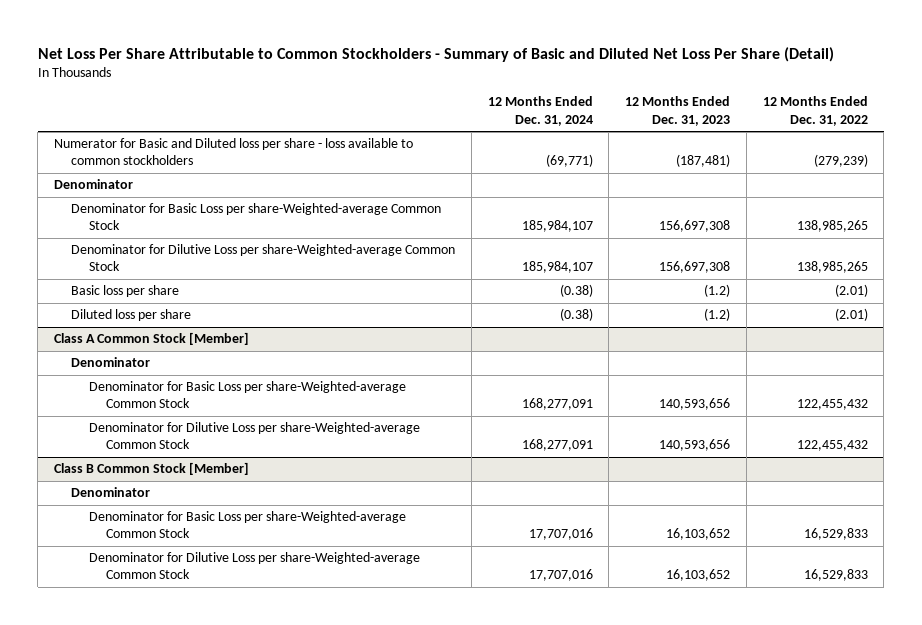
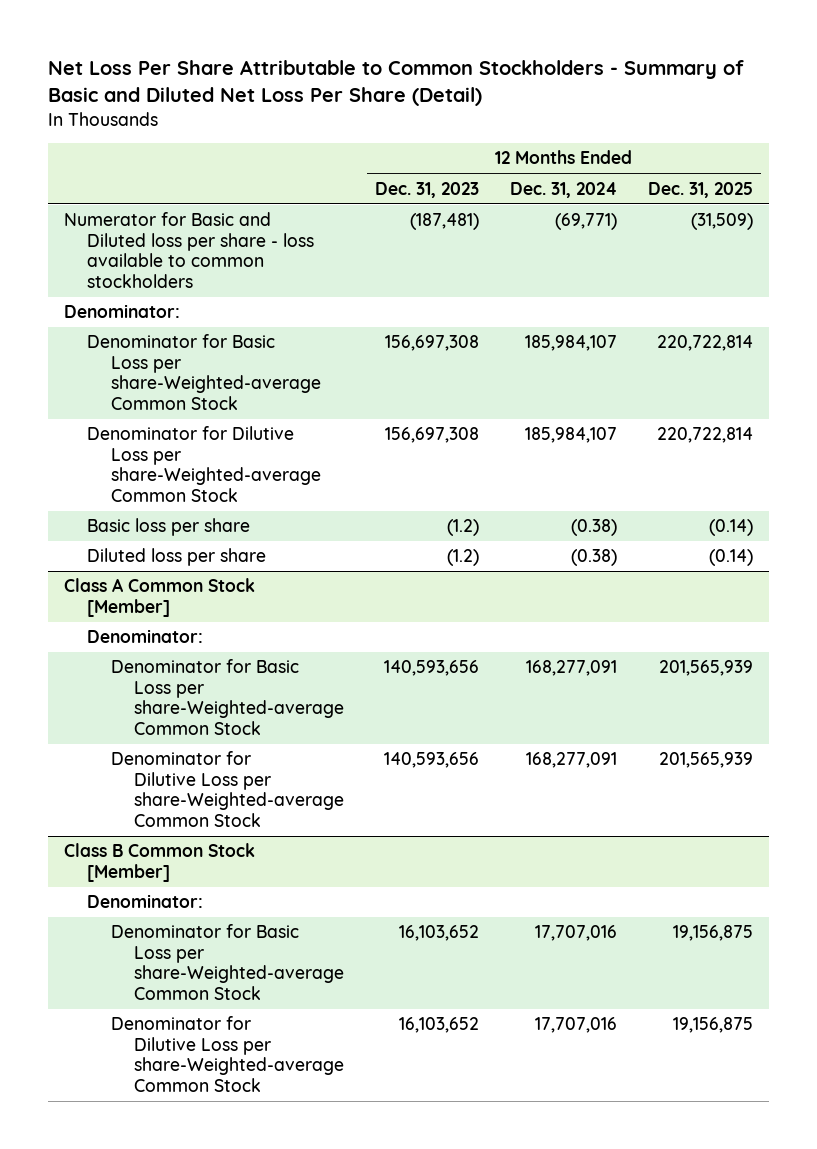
- | 12 Months Ended Dec. 31, 2024 | 12 Months Ended Dec. 31, 2023 | 12 Months Ended Dec. 31, 2022
+ | 12 Months Ended Dec. 31, 2023 | 12 Months Ended Dec. 31, 2024 | 12 Months Ended Dec. 31, 2025
- Denominator
+ Denominator:
@ Class A Common Stock [Member]
- Denominator
+ Denominator:
@ Class B Common Stock [Member]
- Denominator
+ Denominator:

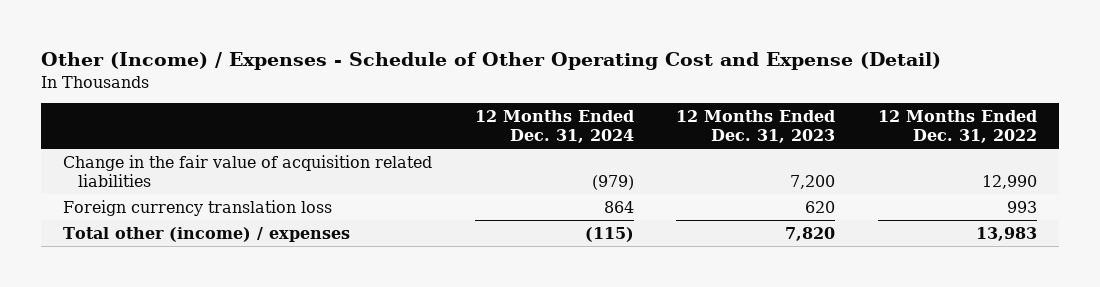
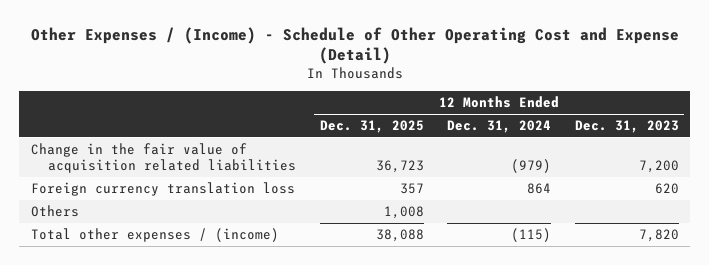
- Other (Income) / Expenses - Schedule of Other Operating Cost and Expense (Detail)
+ Other Expenses / (Income) - Schedule of Other Operating Cost and Expense (Detail)
- | 12 Months Ended Dec. 31, 2024 | 12 Months Ended Dec. 31, 2023 | 12 Months Ended Dec. 31, 2022
+ | 12 Months Ended Dec. 31, 2025 | 12 Months Ended Dec. 31, 2024 | 12 Months Ended Dec. 31, 2023
- Total other (income) / expenses | (115) | 7,820 | 13,983
+ Others | 1,008 | |
+ Total other expenses / (income) | 38,088 | (115) | 7,820

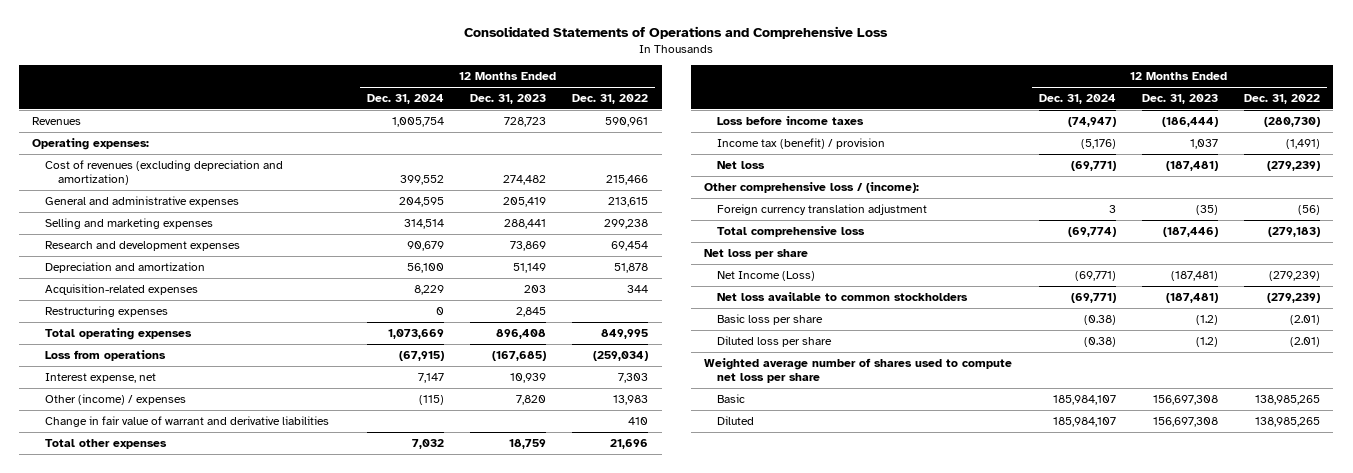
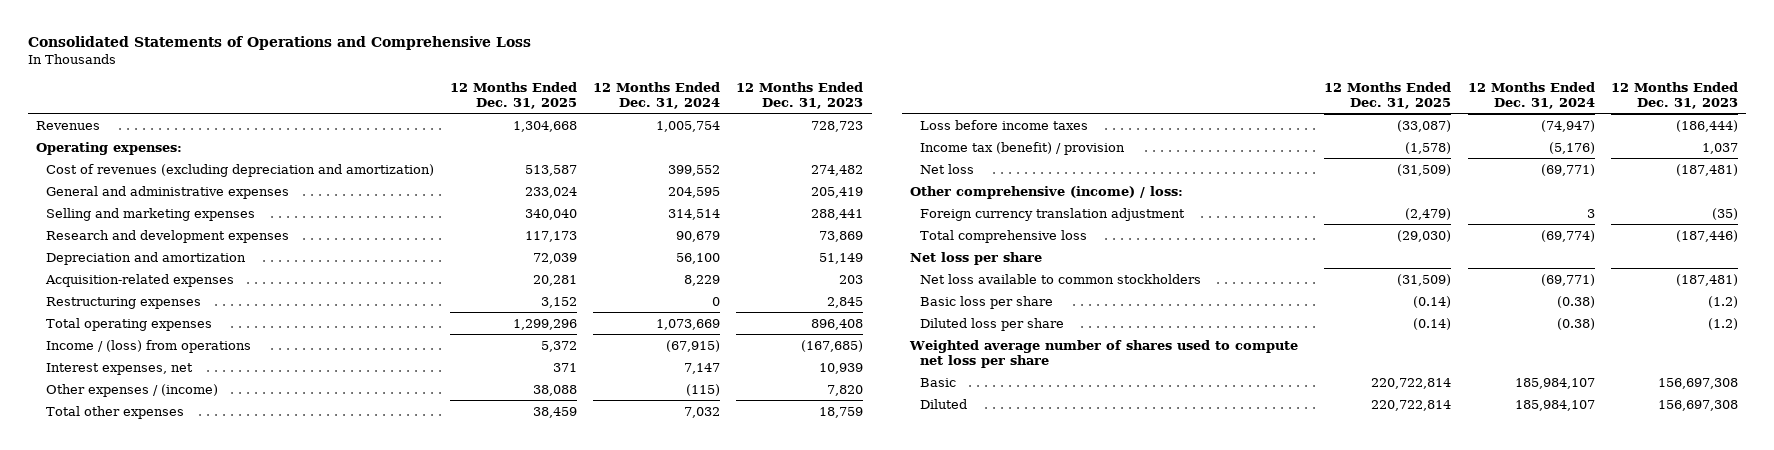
- | 12 Months Ended Dec. 31, 2024 | 12 Months Ended Dec. 31, 2023 | 12 Months Ended Dec. 31, 2022
+ | 12 Months Ended Dec. 31, 2025 | 12 Months Ended Dec. 31, 2024 | 12 Months Ended Dec. 31, 2023
- Loss from operations | (67,915) | (167,685) | (259,034)
- Interest expense, net | 7,147 | 10,939 | 7,303
- Other (income) / expenses | (115) | 7,820 | 13,983
- Change in fair value of warrant and derivative liabilities | | | 410
+ Income / (loss) from operations | 5,372 | (67,915) | (167,685)
+ Interest expenses, net | 371 | 7,147 | 10,939
+ Other expenses / (income) | 38,088 | (115) | 7,820
- Other comprehensive loss / (income):
+ Other comprehensive (income) / loss:
- Net Income (Loss) | (69,771) | (187,481) | (279,239)

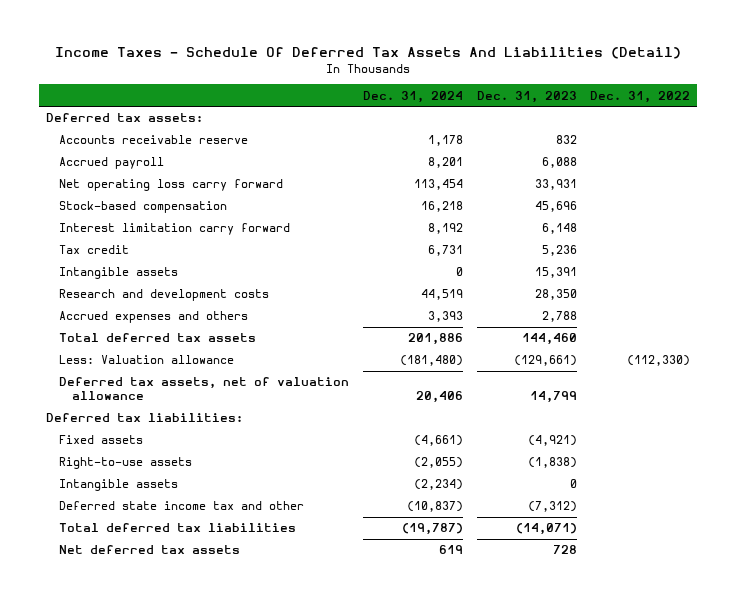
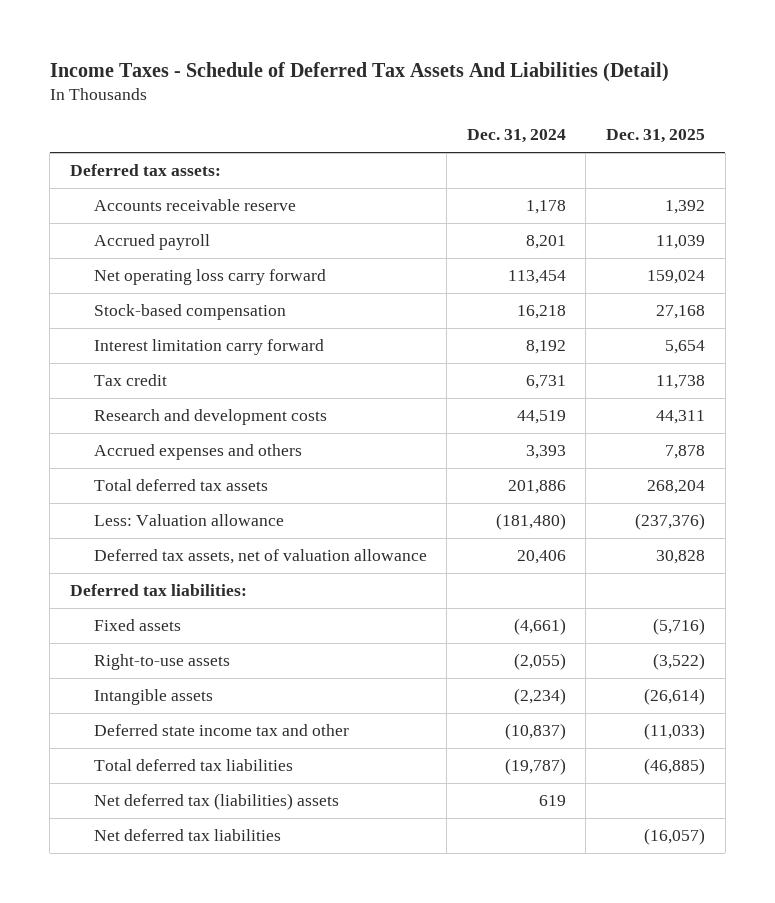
- Income Taxes - Schedule Of Deferred Tax Assets And Liabilities (Detail)
+ Income Taxes - Schedule of Deferred Tax Assets And Liabilities (Detail)
- | Dec. 31, 2024 | Dec. 31, 2023 | Dec. 31, 2022
+ | Dec. 31, 2024 | Dec. 31, 2025
- Intangible assets | 0 | 15,391 |
- Net deferred tax assets | 619 | 728 |
+ Net deferred tax (liabilities) assets | 619 |
+ Net deferred tax liabilities | | (16,057)

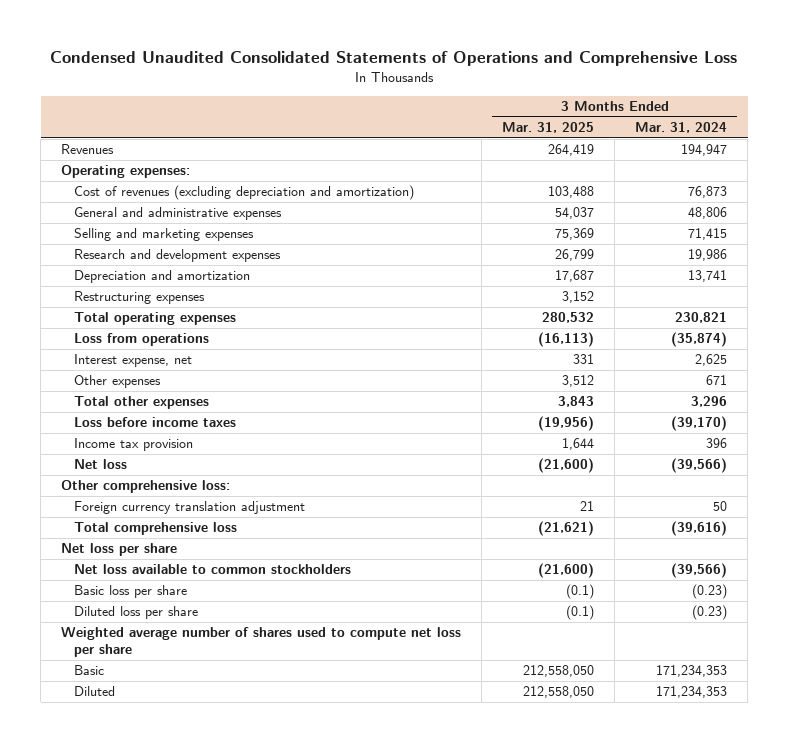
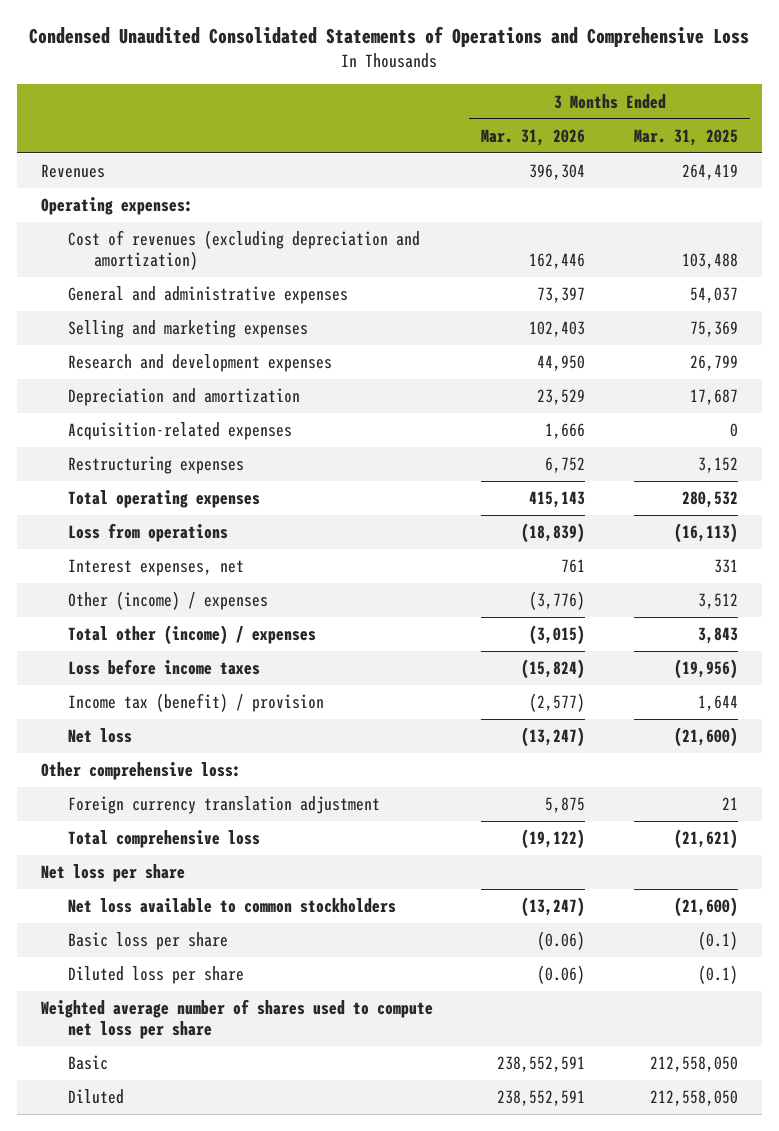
- | 3 Months Ended Mar. 31, 2025 | 3 Months Ended Mar. 31, 2024
+ | 3 Months Ended Mar. 31, 2026 | 3 Months Ended Mar. 31, 2025
+ Acquisition-related expenses | 1,666 | 0
- Interest expense, net | 331 | 2,625
- Other expenses | 3,512 | 671
- Total other expenses | 3,843 | 3,296
+ Interest expenses, net | 761 | 331
+ Other (income) / expenses | (3,776) | 3,512
+ Total other (income) / expenses | (3,015) | 3,843
- Income tax provision | 1,644 | 396
+ Income tax (benefit) / provision | (2,577) | 1,644

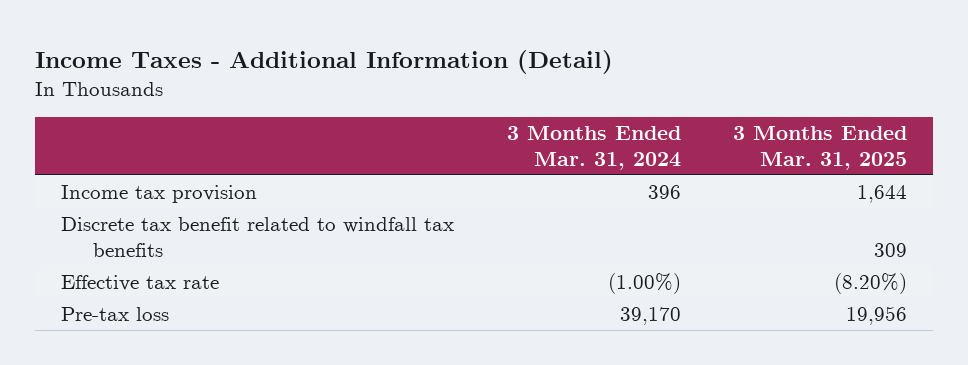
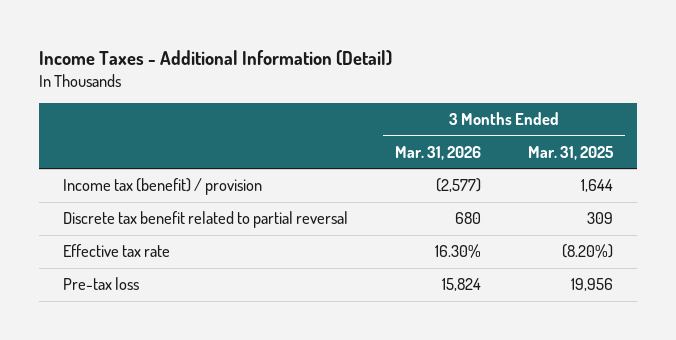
- | 3 Months Ended Mar. 31, 2024 | 3 Months Ended Mar. 31, 2025
+ | 3 Months Ended Mar. 31, 2026 | 3 Months Ended Mar. 31, 2025
- Income tax provision | 396 | 1,644
- Discrete tax benefit related to windfall tax benefits | | 309
+ Income tax (benefit) / provision | (2,577) | 1,644
+ Discrete tax benefit related to partial reversal | 680 | 309

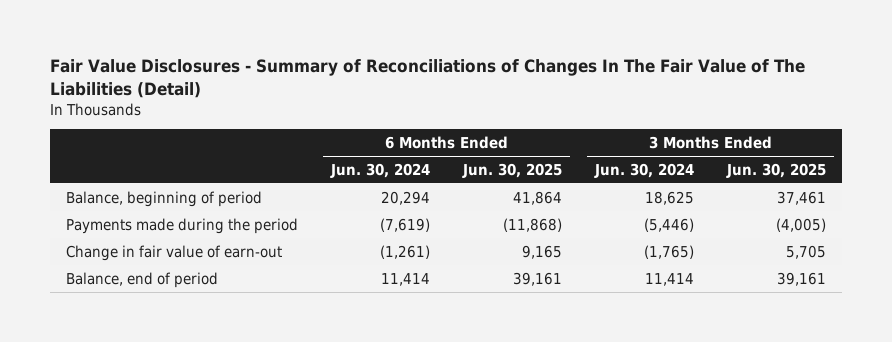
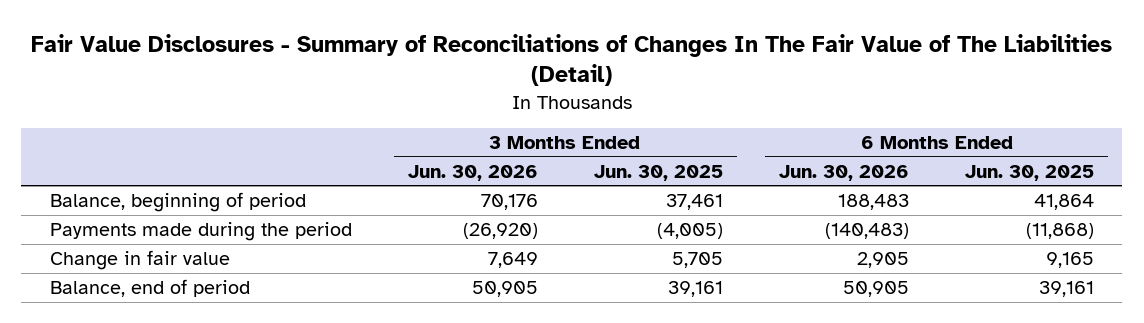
- | 6 Months Ended Jun. 30, 2024 | 6 Months Ended Jun. 30, 2025 | 3 Months Ended Jun. 30, 2024 | 3 Months Ended Jun. 30, 2025
+ | 3 Months Ended Jun. 30, 2026 | 3 Months Ended Jun. 30, 2025 | 6 Months Ended Jun. 30, 2026 | 6 Months Ended Jun. 30, 2025
- Change in fair value of earn-out | (1,261) | 9,165 | (1,765) | 5,705
+ Change in fair value | 7,649 | 5,705 | 2,905 | 9,165

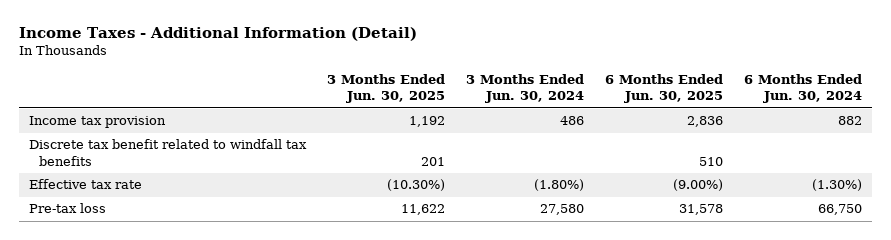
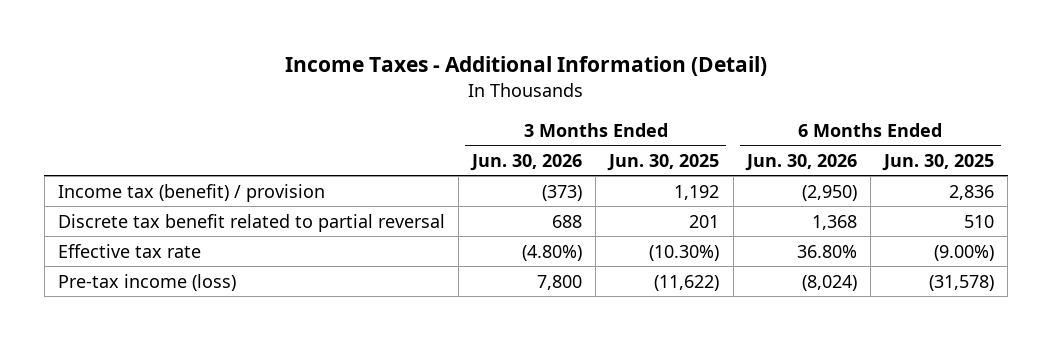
- | 3 Months Ended Jun. 30, 2025 | 3 Months Ended Jun. 30, 2024 | 6 Months Ended Jun. 30, 2025 | 6 Months Ended Jun. 30, 2024
+ | 3 Months Ended Jun. 30, 2026 | 3 Months Ended Jun. 30, 2025 | 6 Months Ended Jun. 30, 2026 | 6 Months Ended Jun. 30, 2025
- Income tax provision | 1,192 | 486 | 2,836 | 882
- Discrete tax benefit related to windfall tax benefits | 201 | | 510 |
+ Income tax (benefit) / provision | (373) | 1,192 | (2,950) | 2,836
+ Discrete tax benefit related to partial reversal | 688 | 201 | 1,368 | 510
- Pre-tax loss | 11,622 | 27,580 | 31,578 | 66,750
+ Pre-tax income (loss) | 7,800 | (11,622) | (8,024) | (31,578)

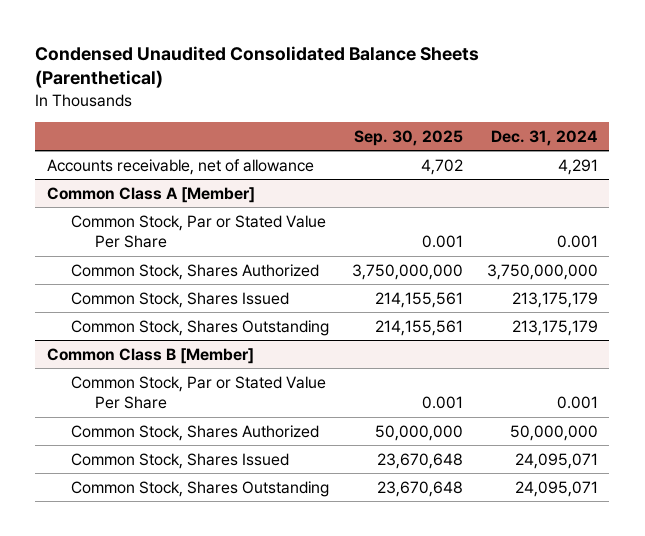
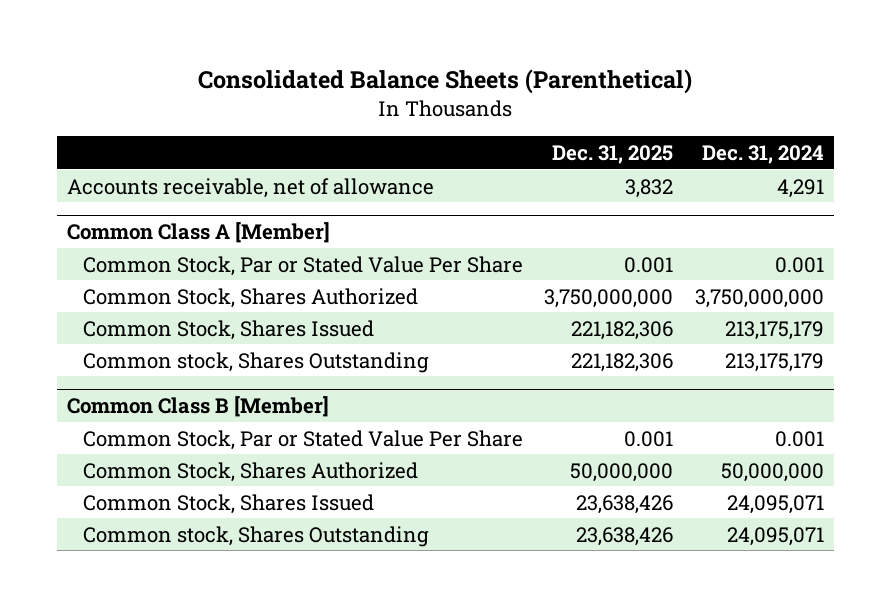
- Condensed Unaudited Consolidated Balance Sheets (Parenthetical)
+ Consolidated Balance Sheets (Parenthetical)
- | Sep. 30, 2025 | Dec. 31, 2024
+ | Dec. 31, 2025 | Dec. 31, 2024
@ Common Class A [Member]
- Common Stock, Shares Outstanding | 214,155,561 | 213,175,179
+ Common stock, Shares Outstanding | 221,182,306 | 213,175,179
@ Common Class B [Member]
- Common Stock, Shares Outstanding | 23,670,648 | 24,095,071
+ Common stock, Shares Outstanding | 23,638,426 | 24,095,071

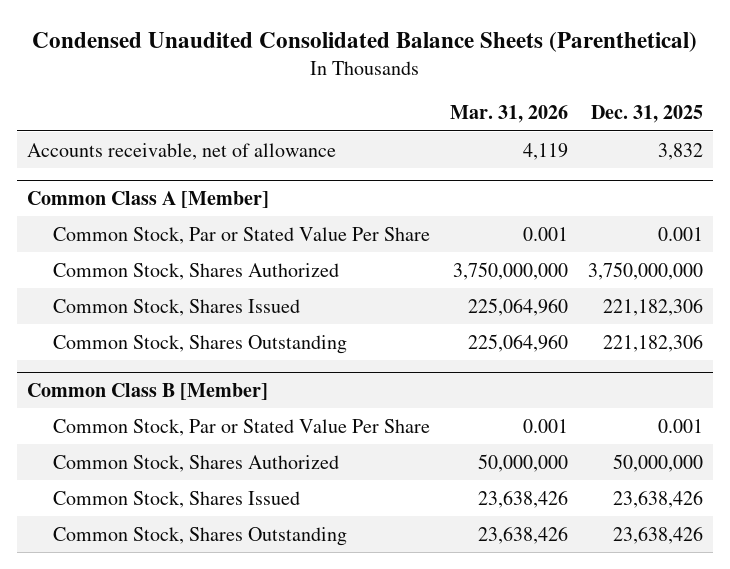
- Consolidated Balance Sheets (Parenthetical)
+ Condensed Unaudited Consolidated Balance Sheets (Parenthetical)
- | Dec. 31, 2025 | Dec. 31, 2024
+ | Mar. 31, 2026 | Dec. 31, 2025
@ Common Class A [Member]
- Common stock, Shares Outstanding | 221,182,306 | 213,175,179
+ Common Stock, Shares Outstanding | 225,064,960 | 221,182,306
@ Common Class B [Member]
- Common stock, Shares Outstanding | 23,638,426 | 24,095,071
+ Common Stock, Shares Outstanding | 23,638,426 | 23,638,426

